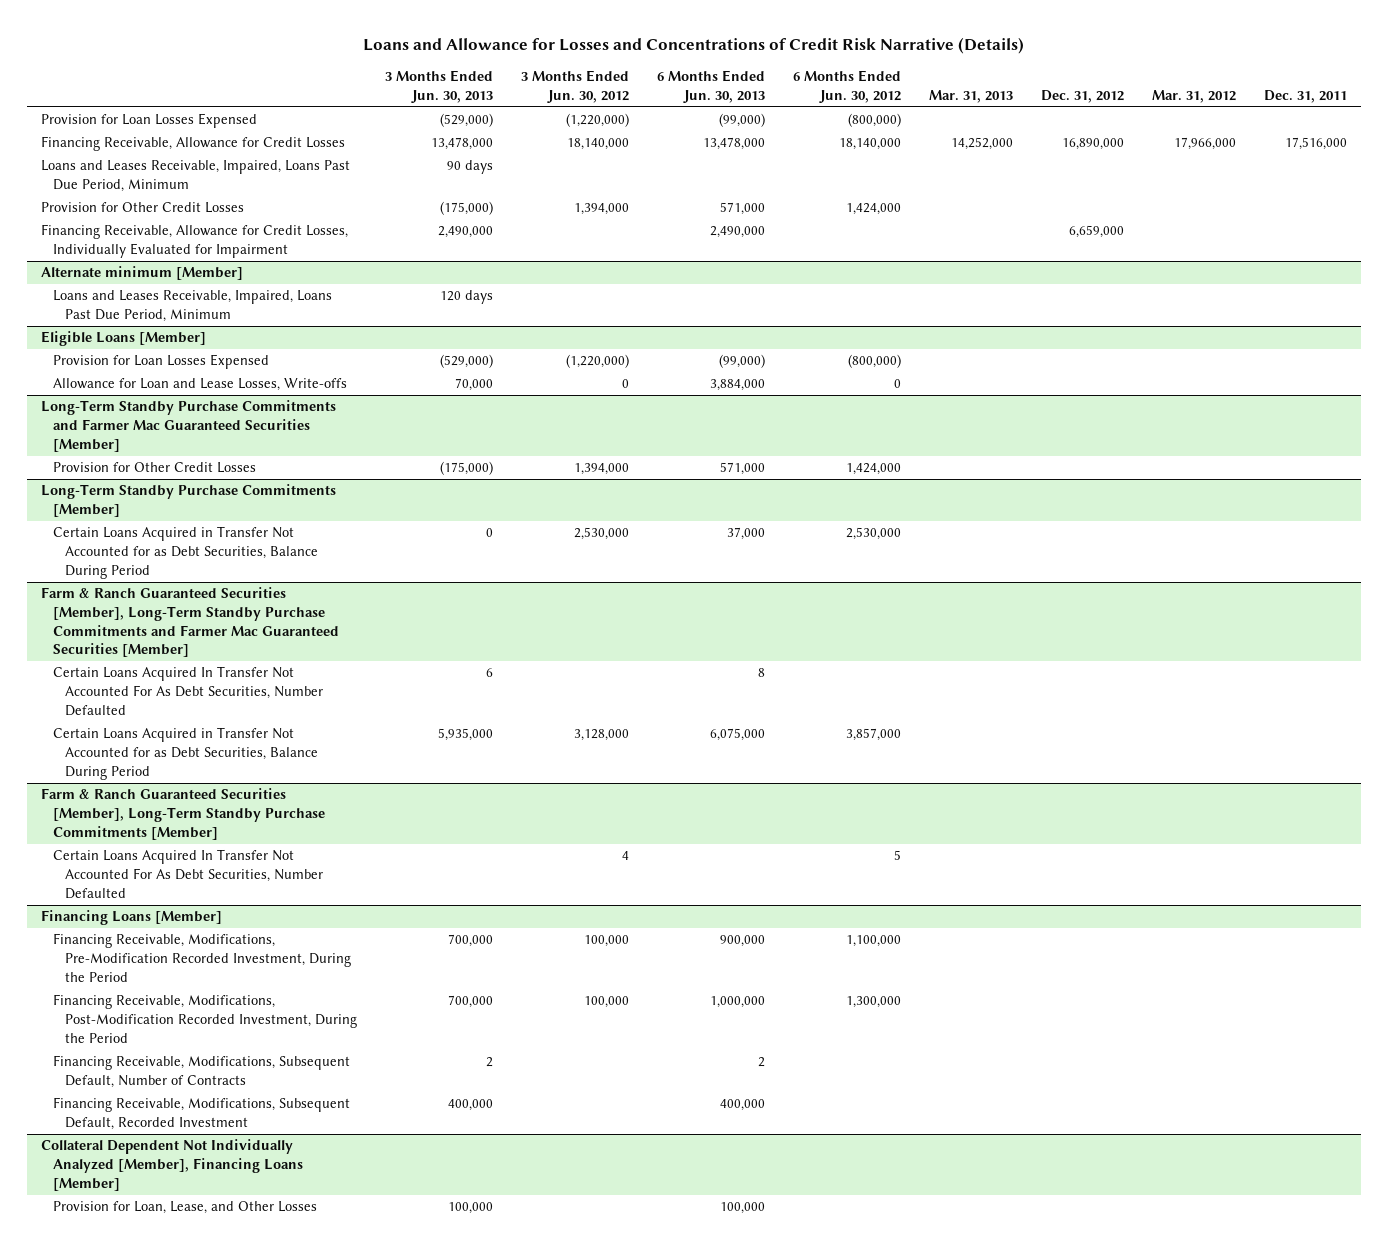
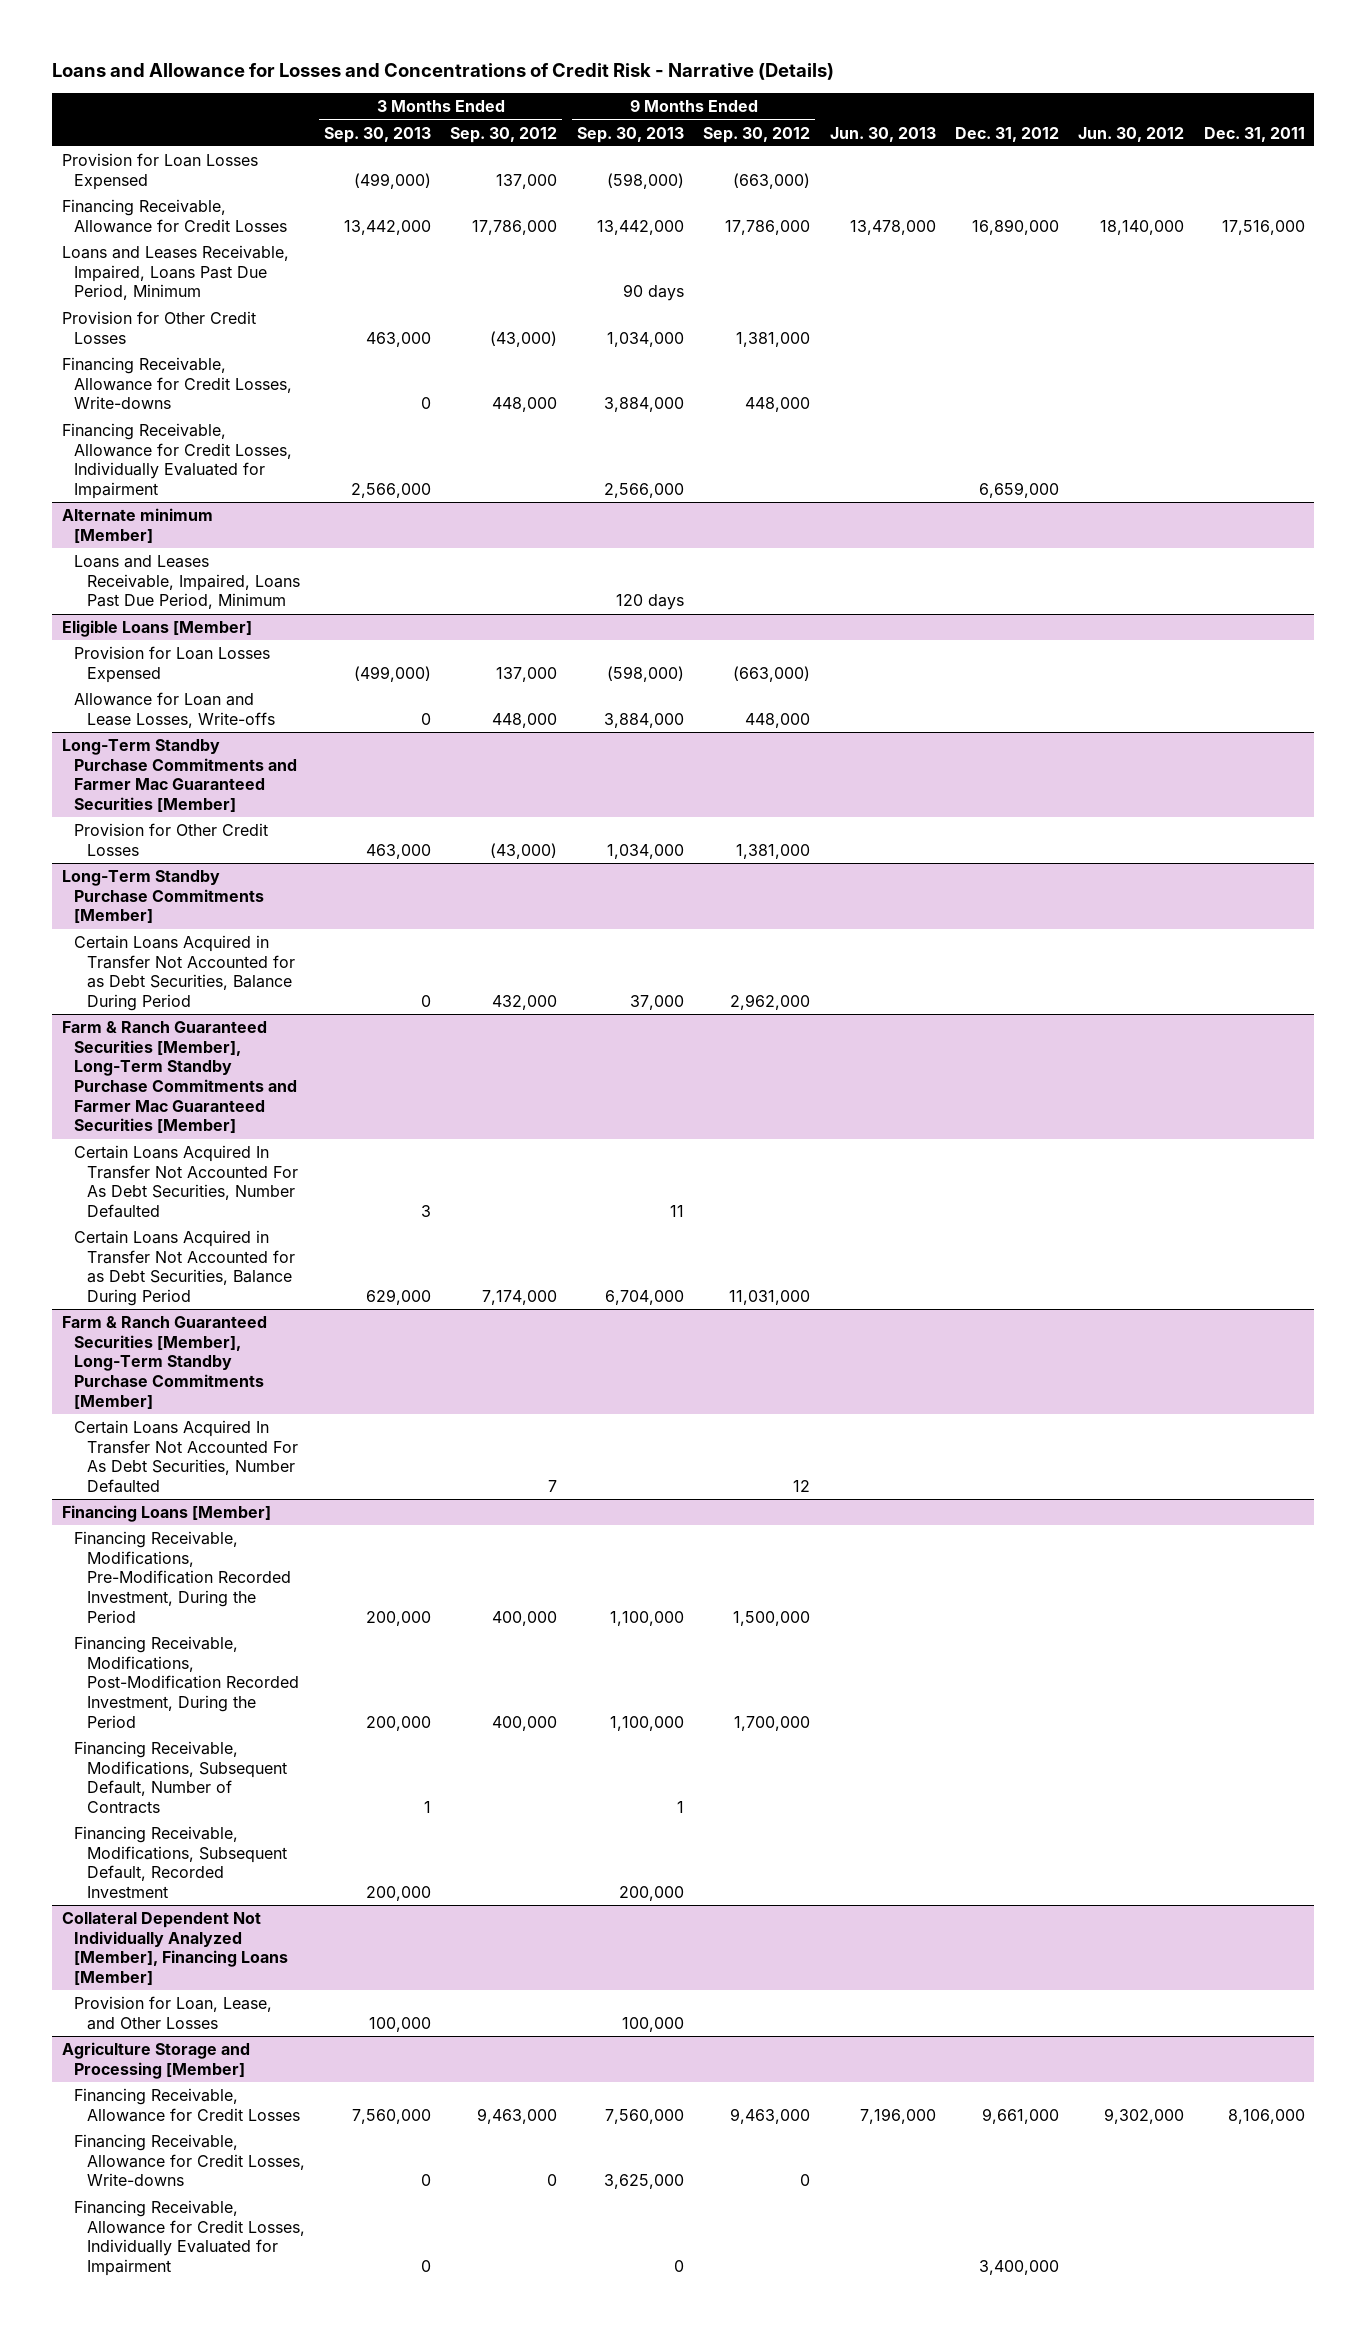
- Loans and Allowance for Losses and Concentrations of Credit Risk Narrative (Details)
+ Loans and Allowance for Losses and Concentrations of Credit Risk - Narrative (Details)
- | 3 Months Ended Jun. 30, 2013 | 3 Months Ended Jun. 30, 2012 | 6 Months Ended Jun. 30, 2013 | 6 Months Ended Jun. 30, 2012 | Mar. 31, 2013 | Dec. 31, 2012 | Mar. 31, 2012 | Dec. 31, 2011
+ | 3 Months Ended Sep. 30, 2013 | 3 Months Ended Sep. 30, 2012 | 9 Months Ended Sep. 30, 2013 | 9 Months Ended Sep. 30, 2012 | Jun. 30, 2013 | Dec. 31, 2012 | Jun. 30, 2012 | Dec. 31, 2011
+ Financing Receivable, Allowance for Credit Losses, Write-downs | 0 | 448,000 | 3,884,000 | 448,000 | | | |
+ Agriculture Storage and Processing [Member]
+ Financing Receivable, Allowance for Credit Losses | 7,560,000 | 9,463,000 | 7,560,000 | 9,463,000 | 7,196,000 | 9,661,000 | 9,302,000 | 8,106,000
+ Financing Receivable, Allowance for Credit Losses, Write-downs | 0 | 0 | 3,625,000 | 0 | | | |
+ Financing Receivable, Allowance for Credit Losses, Individually Evaluated for Impairment | 0 | | 0 | | | 3,400,000 | |

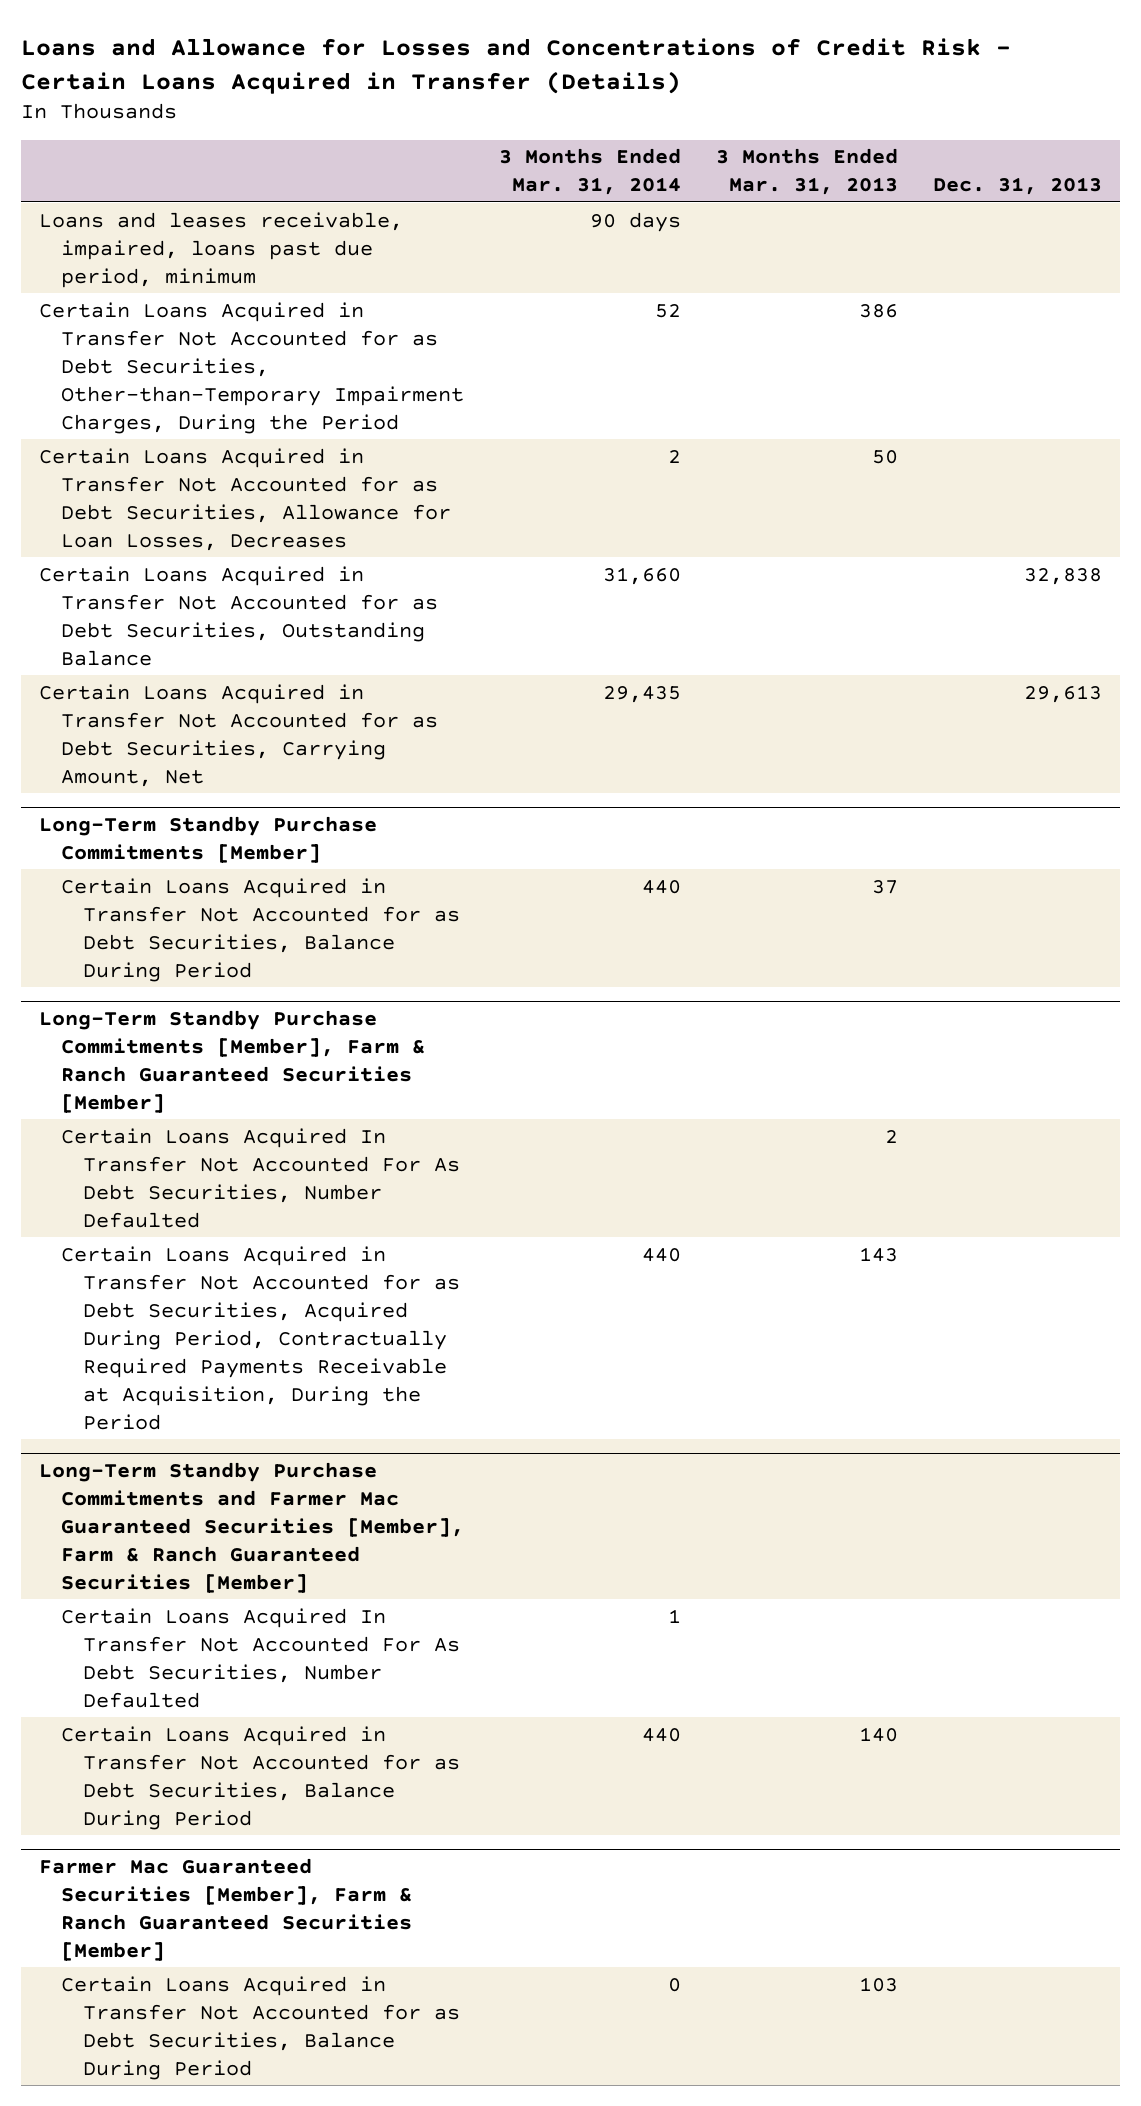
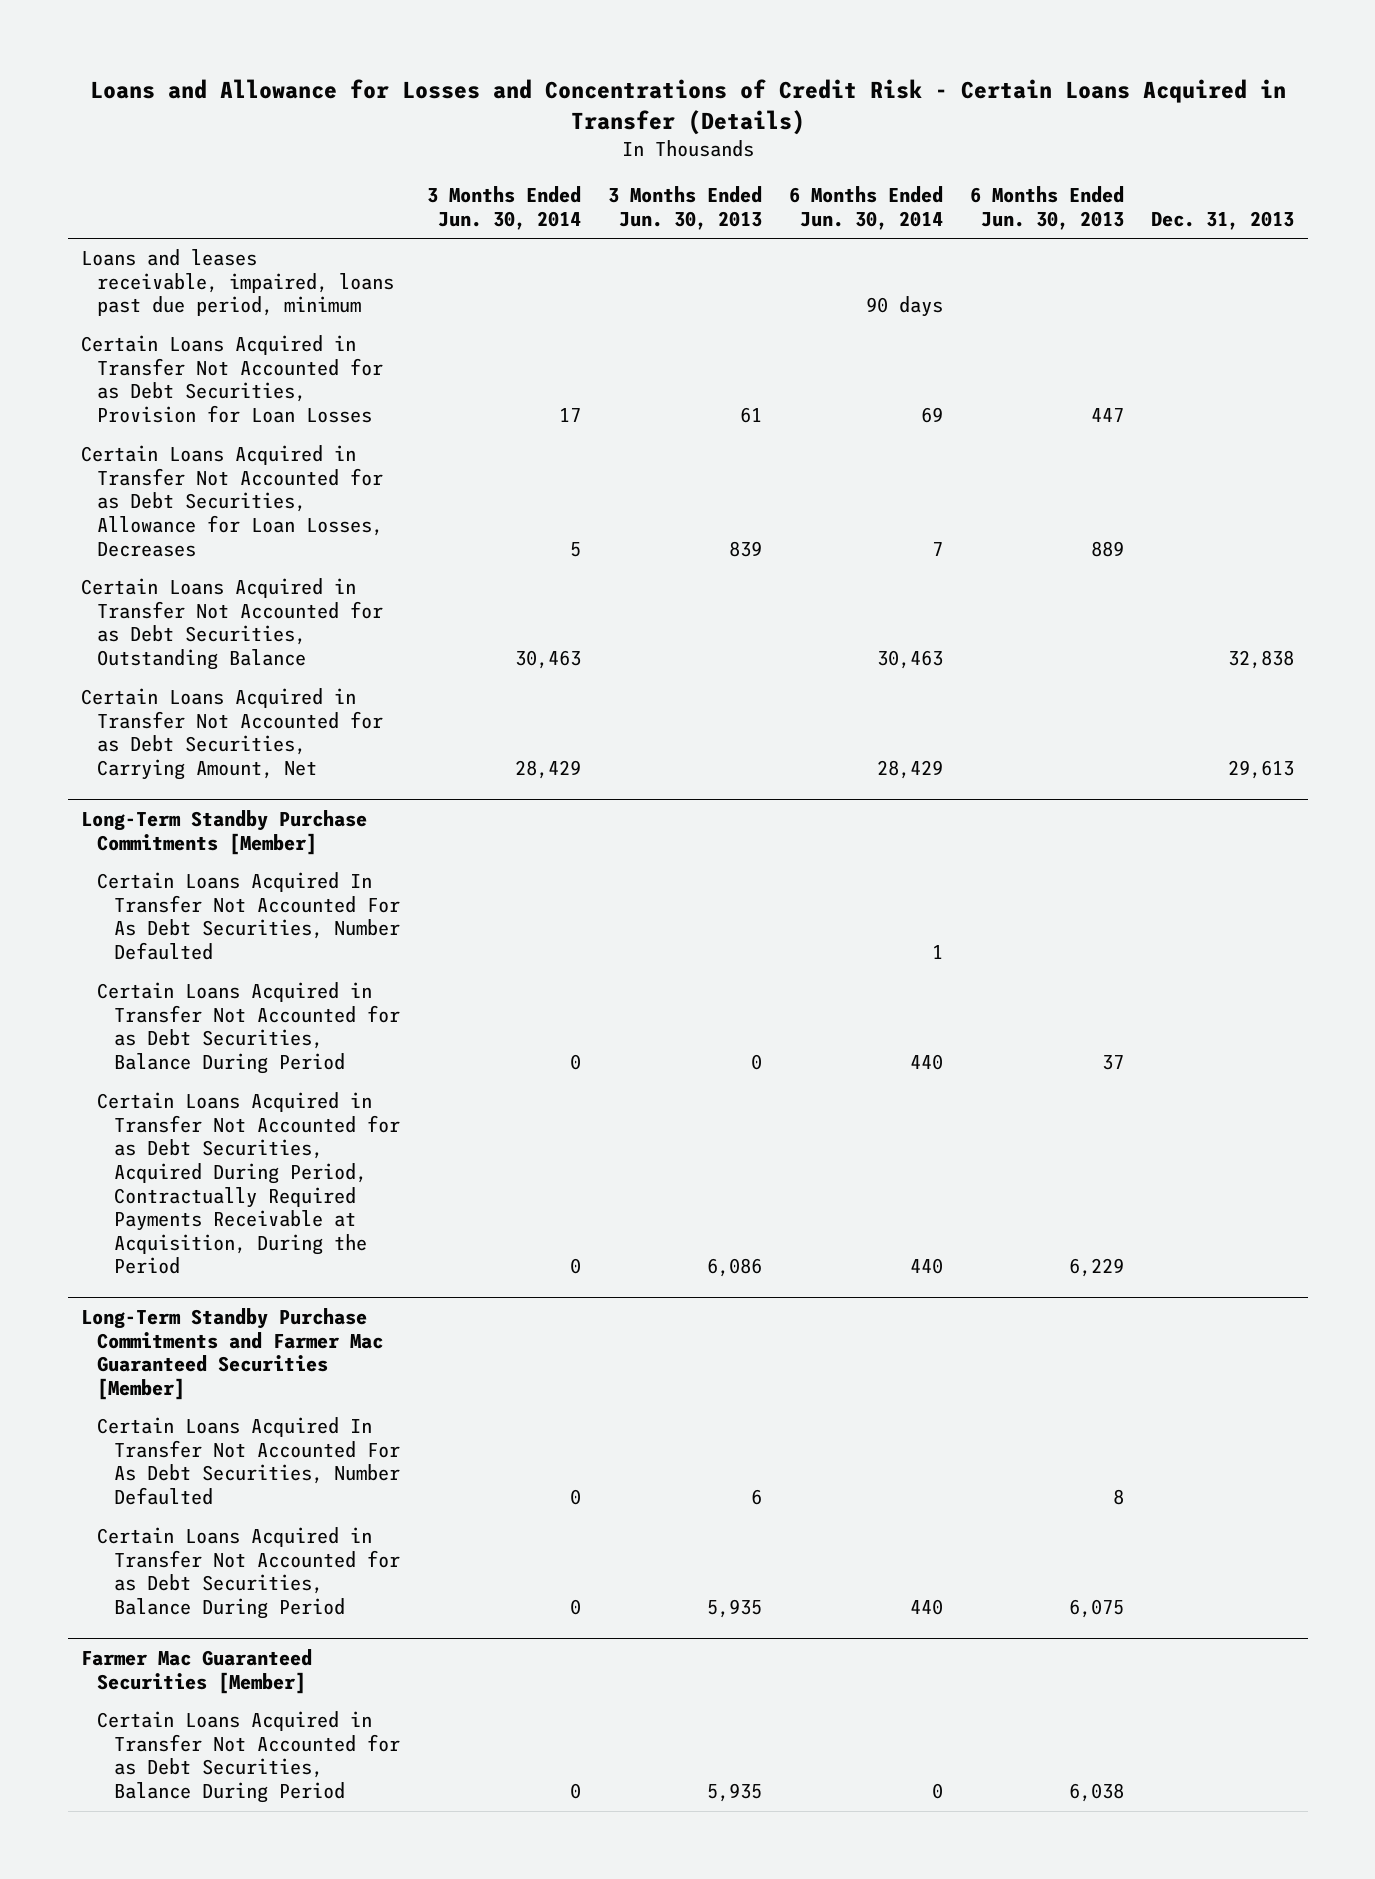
- | 3 Months Ended Mar. 31, 2014 | 3 Months Ended Mar. 31, 2013 | Dec. 31, 2013
+ | 3 Months Ended Jun. 30, 2014 | 3 Months Ended Jun. 30, 2013 | 6 Months Ended Jun. 30, 2014 | 6 Months Ended Jun. 30, 2013 | Dec. 31, 2013
- Certain Loans Acquired in Transfer Not Accounted for as Debt Securities, Other-than-Temporary Impairment Charges, During the Period | 52 | 386 |
+ Certain Loans Acquired in Transfer Not Accounted for as Debt Securities, Provision for Loan Losses | 17 | 61 | 69 | 447 |
@ Long-Term Standby Purchase Commitments [Member]
+ Certain Loans Acquired In Transfer Not Accounted For As Debt Securities, Number Defaulted | | | 1 | |
- Long-Term Standby Purchase Commitments [Member], Farm & Ranch Guaranteed Securities [Member]
- Certain Loans Acquired In Transfer Not Accounted For As Debt Securities, Number Defaulted | | 2 |
- Certain Loans Acquired in Transfer Not Accounted for as Debt Securities, Acquired During Period, Contractually Required Payments Receivable at Acquisition, During the Period | 440 | 143 |
- Long-Term Standby Purchase Commitments and Farmer Mac Guaranteed Securities [Member], Farm & Ranch Guaranteed Securities [Member]
@ Long-Term Standby Purchase Commitments [Member]
+ Certain Loans Acquired in Transfer Not Accounted for as Debt Securities, Acquired During Period, Contractually Required Payments Receivable at Acquisition, During the Period | 0 | 6,086 | 440 | 6,229 |
+ Long-Term Standby Purchase Commitments and Farmer Mac Guaranteed Securities [Member]
- Farmer Mac Guaranteed Securities [Member], Farm & Ranch Guaranteed Securities [Member]
+ Farmer Mac Guaranteed Securities [Member]

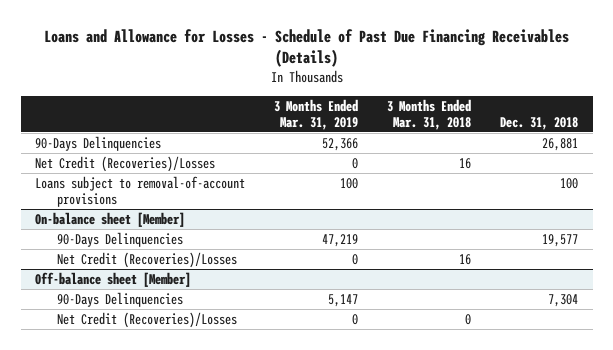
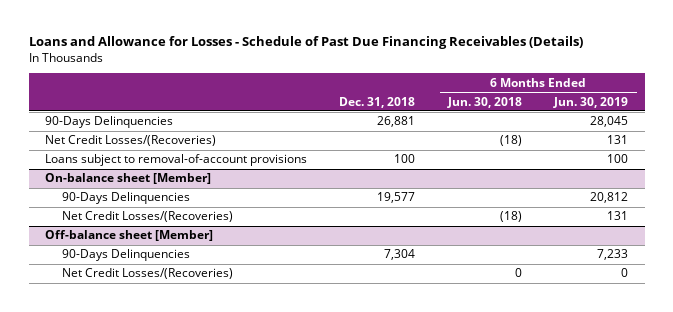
- | 3 Months Ended Mar. 31, 2019 | 3 Months Ended Mar. 31, 2018 | Dec. 31, 2018
+ | Dec. 31, 2018 | 6 Months Ended Jun. 30, 2018 | 6 Months Ended Jun. 30, 2019
- Net Credit (Recoveries)/Losses | 0 | 16 |
+ Net Credit Losses/(Recoveries) | | (18) | 131
@ On-balance sheet [Member]
- Net Credit (Recoveries)/Losses | 0 | 16 |
+ Net Credit Losses/(Recoveries) | | (18) | 131
@ Off-balance sheet [Member]
- Net Credit (Recoveries)/Losses | 0 | 0 |
+ Net Credit Losses/(Recoveries) | | 0 | 0

